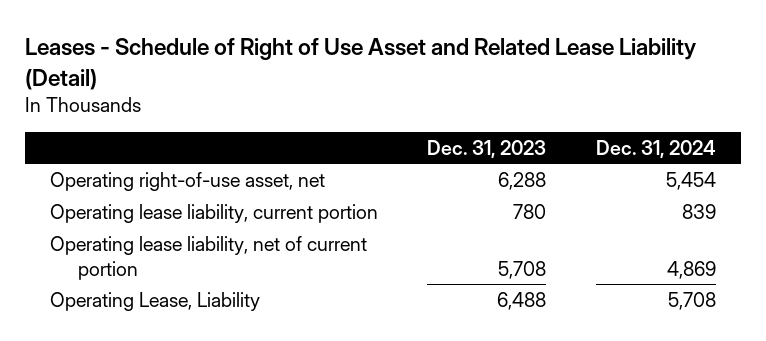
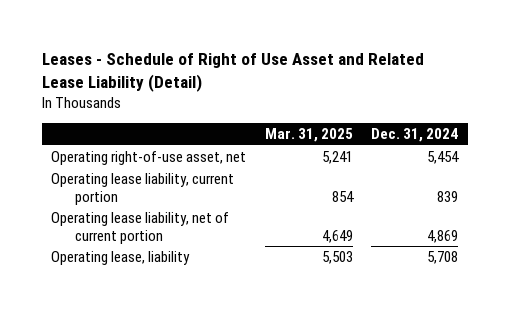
- | Dec. 31, 2023 | Dec. 31, 2024
+ | Mar. 31, 2025 | Dec. 31, 2024
- Operating Lease, Liability | 6,488 | 5,708
+ Operating lease, liability | 5,503 | 5,708

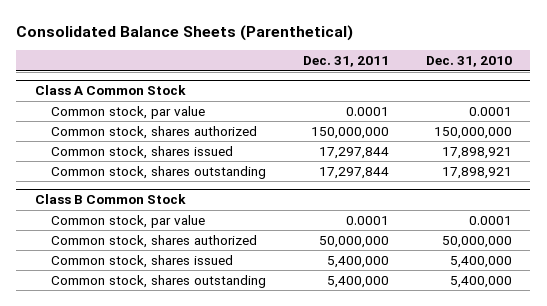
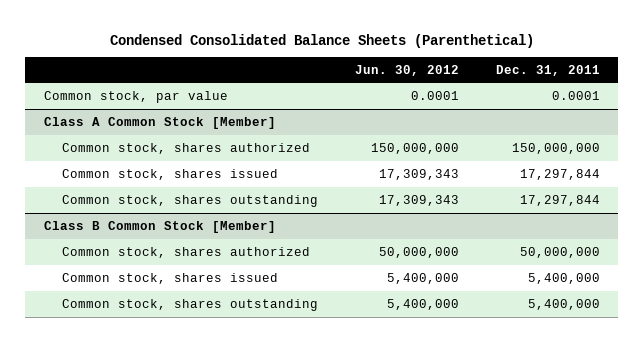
- Consolidated Balance Sheets (Parenthetical)
+ Condensed Consolidated Balance Sheets (Parenthetical)
- | Dec. 31, 2011 | Dec. 31, 2010
+ | Jun. 30, 2012 | Dec. 31, 2011
- Class A Common Stock
+ Class A Common Stock [Member]
- Class B Common Stock
- Common stock, par value | 0.0001 | 0.0001
+ Class B Common Stock [Member]

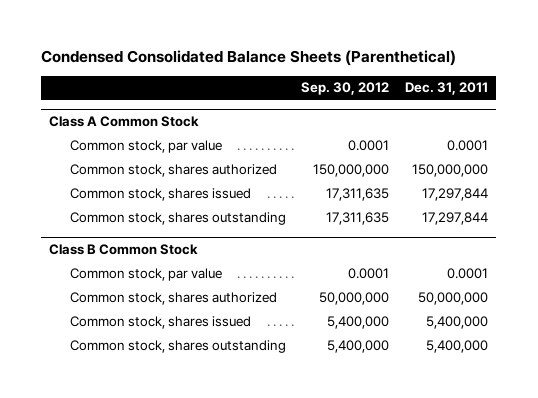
- | Jun. 30, 2012 | Dec. 31, 2011
+ | Sep. 30, 2012 | Dec. 31, 2011
+ Class A Common Stock
- Class A Common Stock [Member]
- Class B Common Stock [Member]
+ Class B Common Stock
+ Common stock, par value | 0.0001 | 0.0001

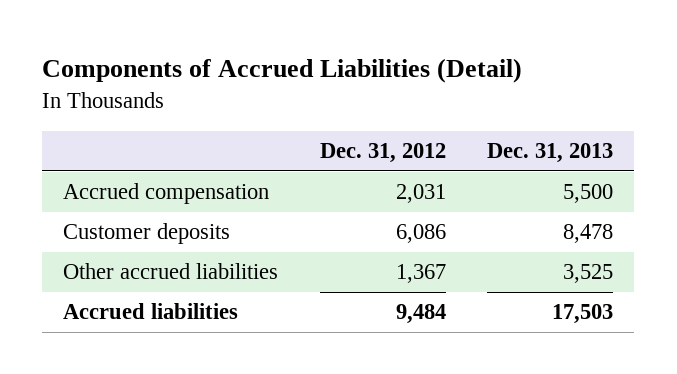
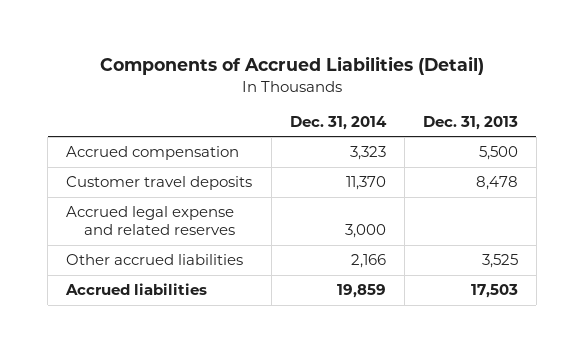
- | Dec. 31, 2012 | Dec. 31, 2013
+ | Dec. 31, 2014 | Dec. 31, 2013
- Customer deposits | 6,086 | 8,478
+ Customer travel deposits | 11,370 | 8,478
+ Accrued legal expense and related reserves | 3,000 |

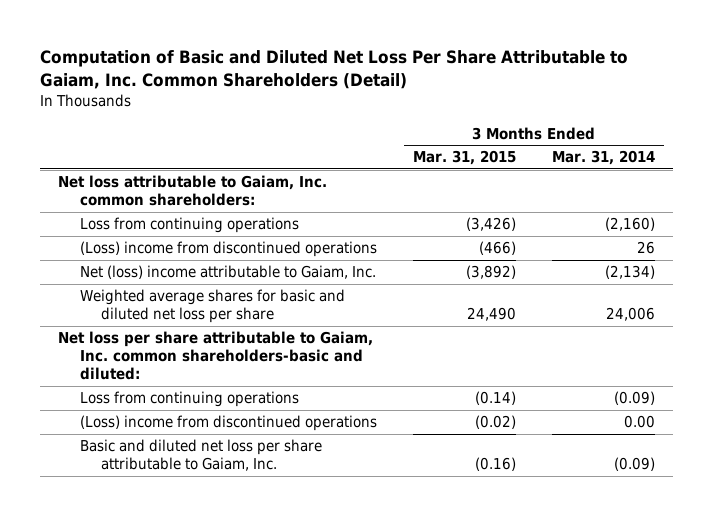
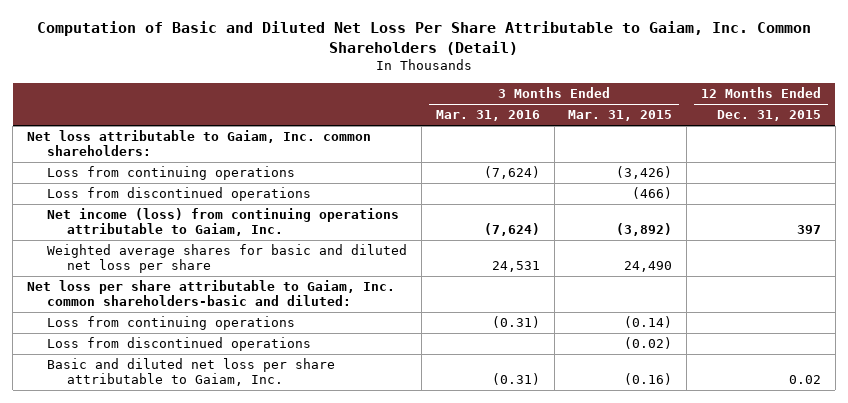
- | 3 Months Ended Mar. 31, 2015 | 3 Months Ended Mar. 31, 2014
+ | 3 Months Ended Mar. 31, 2016 | 3 Months Ended Mar. 31, 2015 | 12 Months Ended Dec. 31, 2015
- (Loss) income from discontinued operations | (466) | 26
- Net (loss) income attributable to Gaiam, Inc. | (3,892) | (2,134)
+ Loss from discontinued operations | | (466) |
+ Net income (loss) from continuing operations attributable to Gaiam, Inc. | (7,624) | (3,892) | 397
- (Loss) income from discontinued operations | (0.02) | 0.00
+ Loss from discontinued operations | | (0.02) |

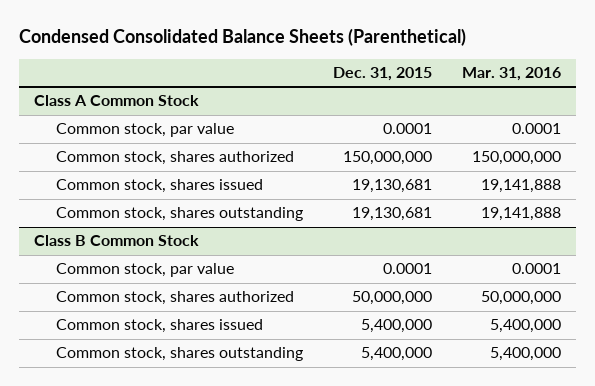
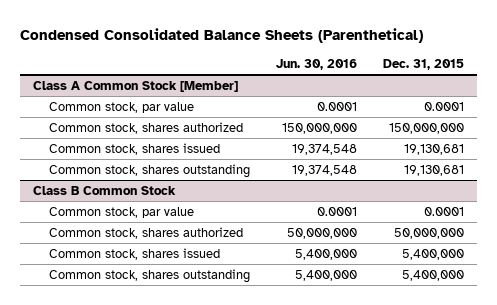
- | Dec. 31, 2015 | Mar. 31, 2016
+ | Jun. 30, 2016 | Dec. 31, 2015
- Class A Common Stock
+ Class A Common Stock [Member]

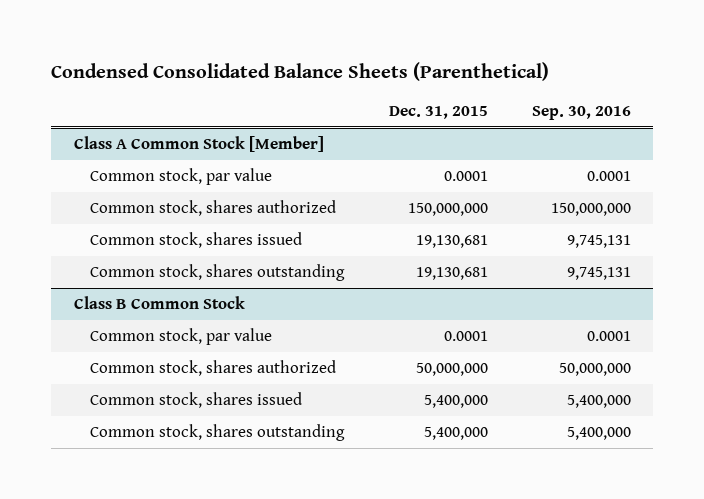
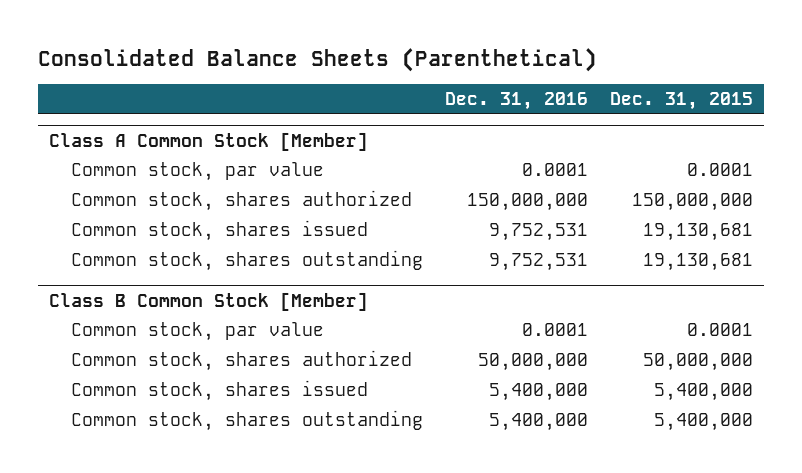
- Condensed Consolidated Balance Sheets (Parenthetical)
+ Consolidated Balance Sheets (Parenthetical)
- | Dec. 31, 2015 | Sep. 30, 2016
+ | Dec. 31, 2016 | Dec. 31, 2015
- Class B Common Stock
+ Class B Common Stock [Member]

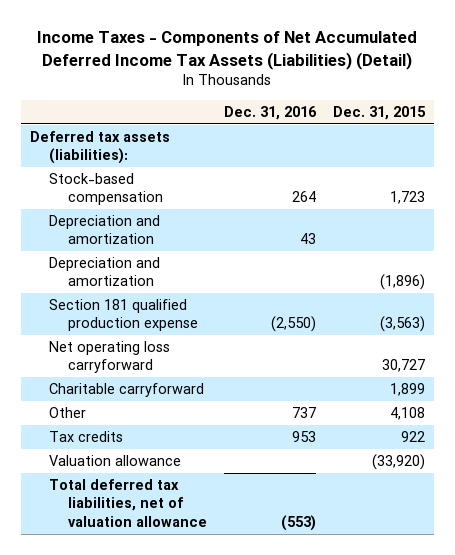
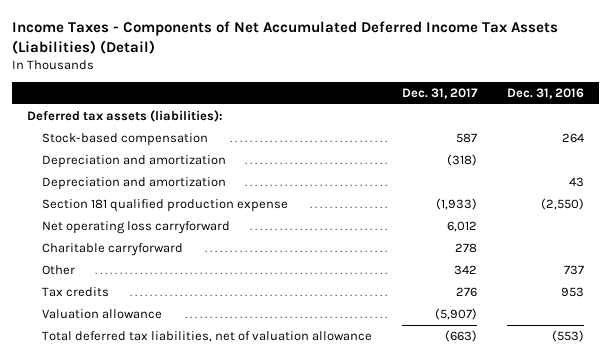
- | Dec. 31, 2016 | Dec. 31, 2015
+ | Dec. 31, 2017 | Dec. 31, 2016
moved down: Depreciation and amortization | | 43

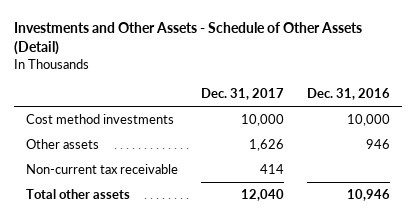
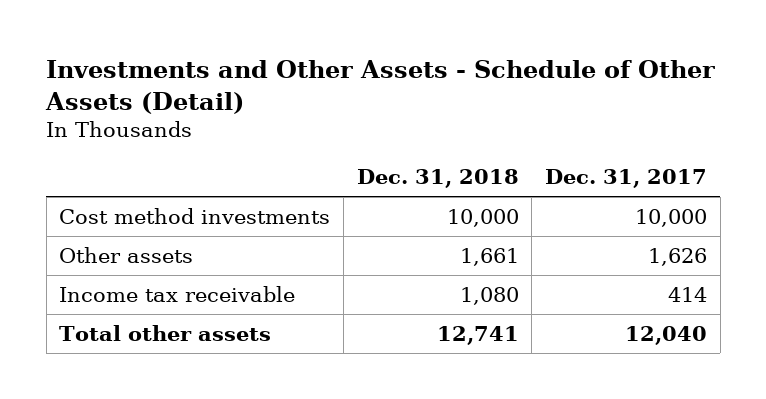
- | Dec. 31, 2017 | Dec. 31, 2016
+ | Dec. 31, 2018 | Dec. 31, 2017
- Non-current tax receivable | 414 |
+ Income tax receivable | 1,080 | 414

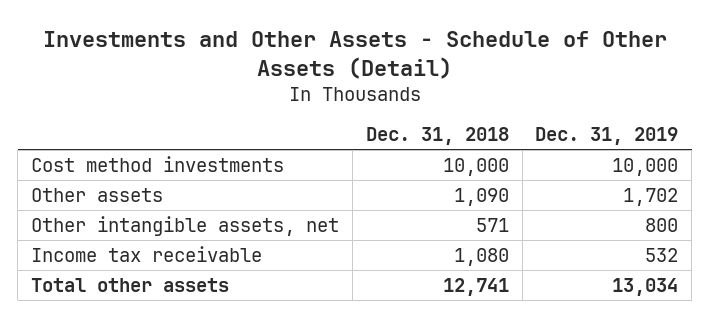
- | Dec. 31, 2018 | Dec. 31, 2017
+ | Dec. 31, 2018 | Dec. 31, 2019
- Other assets | 1,661 | 1,626
+ Other assets | 1,090 | 1,702
+ Other intangible assets, net | 571 | 800

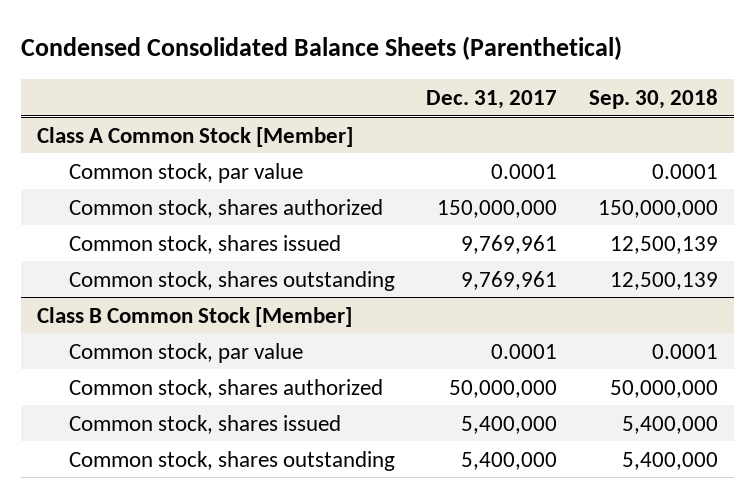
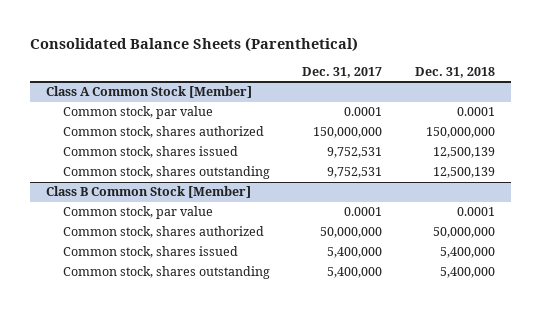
- Condensed Consolidated Balance Sheets (Parenthetical)
+ Consolidated Balance Sheets (Parenthetical)
- | Dec. 31, 2017 | Sep. 30, 2018
+ | Dec. 31, 2017 | Dec. 31, 2018
@ Class A Common Stock [Member]
- Common stock, shares issued | 9,769,961 | 12,500,139
- Common stock, shares outstanding | 9,769,961 | 12,500,139
+ Common stock, shares issued | 9,752,531 | 12,500,139
+ Common stock, shares outstanding | 9,752,531 | 12,500,139

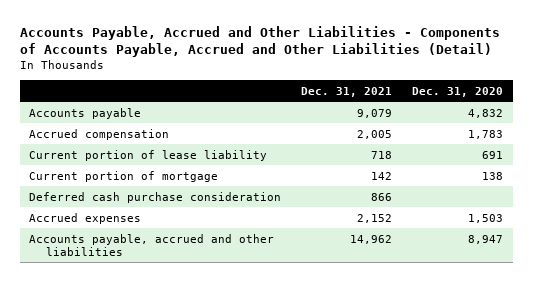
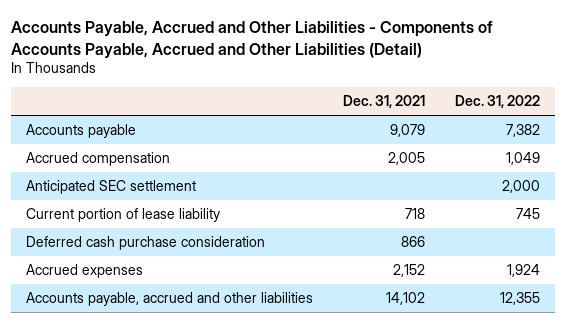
- | Dec. 31, 2021 | Dec. 31, 2020
+ | Dec. 31, 2021 | Dec. 31, 2022
+ Anticipated SEC settlement | | 2,000
- Current portion of mortgage | 142 | 138
- Accounts payable, accrued and other liabilities | 14,962 | 8,947
+ Accounts payable, accrued and other liabilities | 14,102 | 12,355

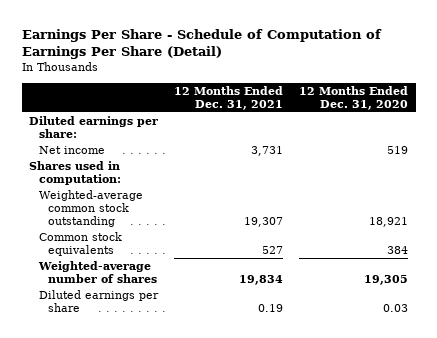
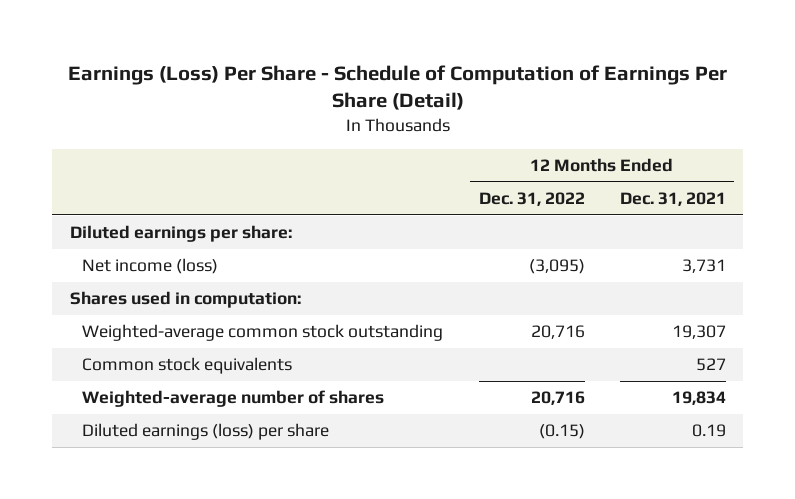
- Earnings Per Share - Schedule of Computation of Earnings Per Share (Detail)
+ Earnings (Loss) Per Share - Schedule of Computation of Earnings Per Share (Detail)
- | 12 Months Ended Dec. 31, 2021 | 12 Months Ended Dec. 31, 2020
+ | 12 Months Ended Dec. 31, 2022 | 12 Months Ended Dec. 31, 2021
- Net income | 3,731 | 519
+ Net income (loss) | (3,095) | 3,731
- Diluted earnings per share | 0.19 | 0.03
+ Diluted earnings (loss) per share | (0.15) | 0.19

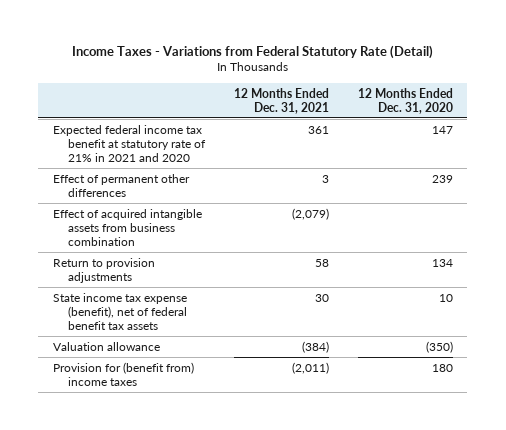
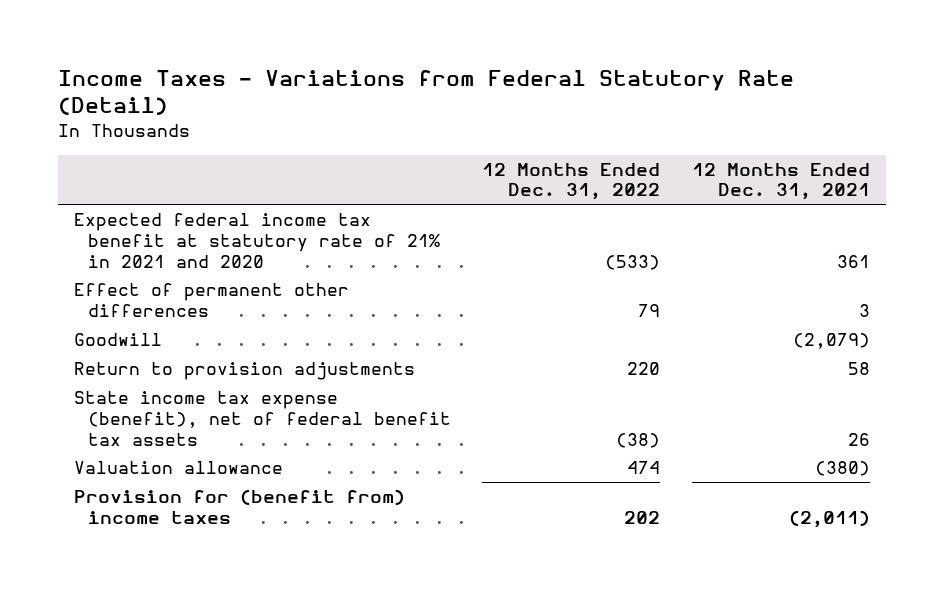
- | 12 Months Ended Dec. 31, 2021 | 12 Months Ended Dec. 31, 2020
+ | 12 Months Ended Dec. 31, 2022 | 12 Months Ended Dec. 31, 2021
- Effect of acquired intangible assets from business combination | (2,079) |
+ Goodwill | | (2,079)
- State income tax expense (benefit), net of federal benefit tax assets | 30 | 10
- Valuation allowance | (384) | (350)
+ State income tax expense (benefit), net of federal benefit tax assets | (38) | 26
+ Valuation allowance | 474 | (380)

